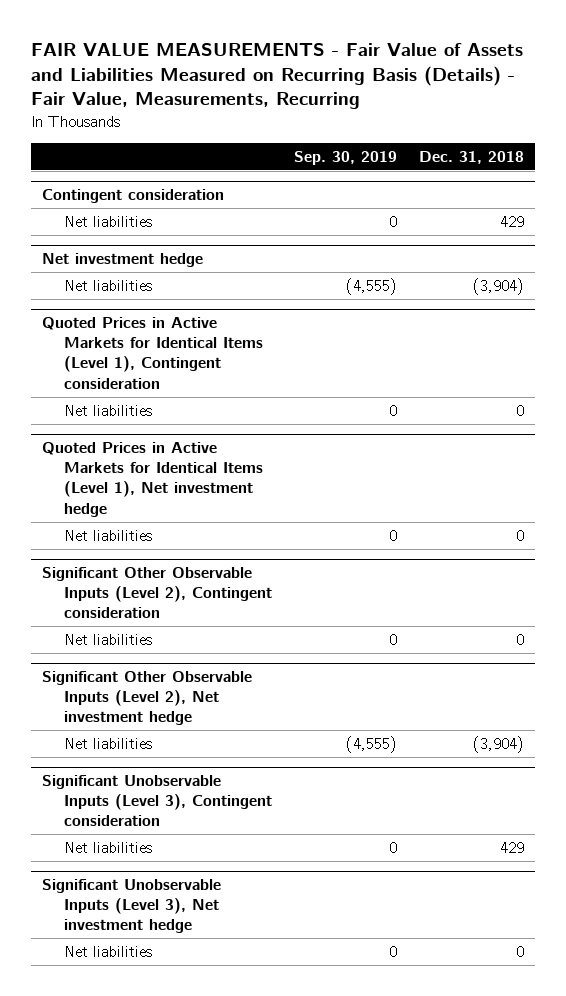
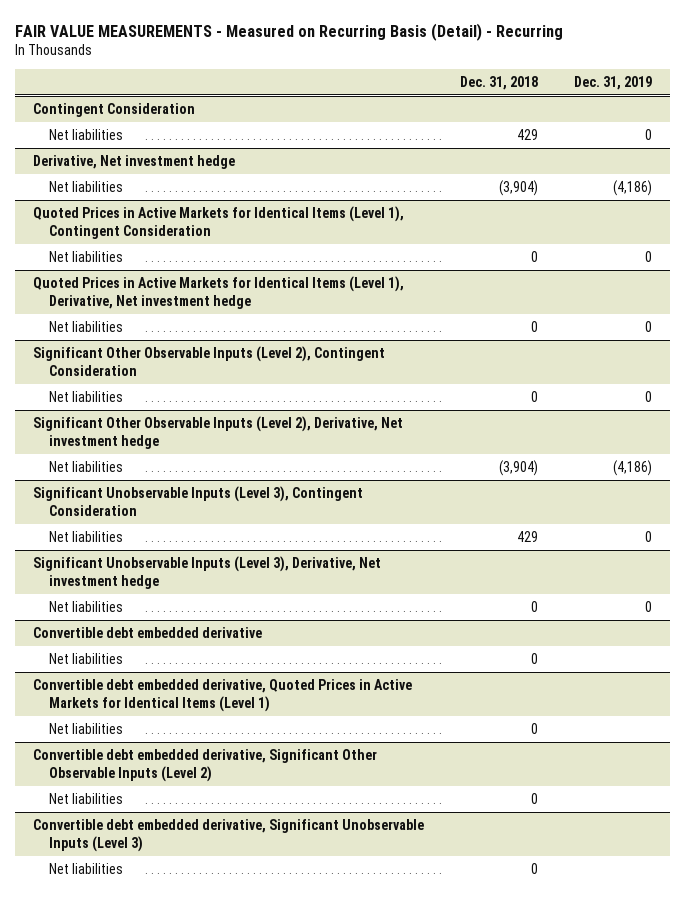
- FAIR VALUE MEASUREMENTS - Fair Value of Assets and Liabilities Measured on Recurring Basis (Details) - Fair Value, Measurements, Recurring
+ FAIR VALUE MEASUREMENTS - Measured on Recurring Basis (Detail) - Recurring
- | Sep. 30, 2019 | Dec. 31, 2018
+ | Dec. 31, 2018 | Dec. 31, 2019
- Contingent consideration
+ Contingent Consideration
- Net investment hedge
+ Derivative, Net investment hedge
- Quoted Prices in Active Markets for Identical Items (Level 1), Contingent consideration
+ Quoted Prices in Active Markets for Identical Items (Level 1), Contingent Consideration
- Quoted Prices in Active Markets for Identical Items (Level 1), Net investment hedge
+ Quoted Prices in Active Markets for Identical Items (Level 1), Derivative, Net investment hedge
- Significant Other Observable Inputs (Level 2), Contingent consideration
+ Significant Other Observable Inputs (Level 2), Contingent Consideration
- Significant Other Observable Inputs (Level 2), Net investment hedge
+ Significant Other Observable Inputs (Level 2), Derivative, Net investment hedge
- Significant Unobservable Inputs (Level 3), Contingent consideration
+ Significant Unobservable Inputs (Level 3), Contingent Consideration
- Significant Unobservable Inputs (Level 3), Net investment hedge
+ Significant Unobservable Inputs (Level 3), Derivative, Net investment hedge
+ Convertible debt embedded derivative
+ Net liabilities | 0 |
+ Convertible debt embedded derivative, Quoted Prices in Active Markets for Identical Items (Level 1)
+ Net liabilities | 0 |
+ Convertible debt embedded derivative, Significant Other Observable Inputs (Level 2)
+ Net liabilities | 0 |
+ Convertible debt embedded derivative, Significant Unobservable Inputs (Level 3)
+ Net liabilities | 0 |

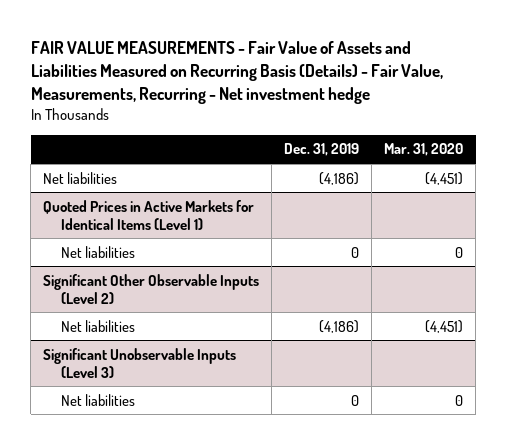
- FAIR VALUE MEASUREMENTS - Measured on Recurring Basis (Detail) - Recurring
+ FAIR VALUE MEASUREMENTS - Fair Value of Assets and Liabilities Measured on Recurring Basis (Details) - Fair Value, Measurements, Recurring - Net investment hedge
- | Dec. 31, 2018 | Dec. 31, 2019
+ | Dec. 31, 2019 | Mar. 31, 2020
- Contingent Consideration
- Net liabilities | 429 | 0
- Derivative, Net investment hedge
- Quoted Prices in Active Markets for Identical Items (Level 1), Contingent Consideration
- Net liabilities | 0 | 0
- Quoted Prices in Active Markets for Identical Items (Level 1), Derivative, Net investment hedge
- Net liabilities | 0 | 0
- Significant Other Observable Inputs (Level 2), Contingent Consideration
+ Quoted Prices in Active Markets for Identical Items (Level 1)
- Significant Other Observable Inputs (Level 2), Derivative, Net investment hedge
+ Significant Other Observable Inputs (Level 2)
- Significant Unobservable Inputs (Level 3), Contingent Consideration
- Net liabilities | 429 | 0
- Significant Unobservable Inputs (Level 3), Derivative, Net investment hedge
+ Significant Unobservable Inputs (Level 3)
- Convertible debt embedded derivative
- Net liabilities | 0 |
- Convertible debt embedded derivative, Quoted Prices in Active Markets for Identical Items (Level 1)
- Net liabilities | 0 |
- Convertible debt embedded derivative, Significant Other Observable Inputs (Level 2)
- Net liabilities | 0 |
- Convertible debt embedded derivative, Significant Unobservable Inputs (Level 3)
- Net liabilities | 0 |

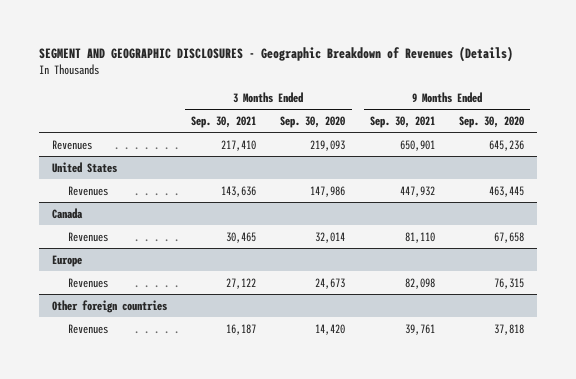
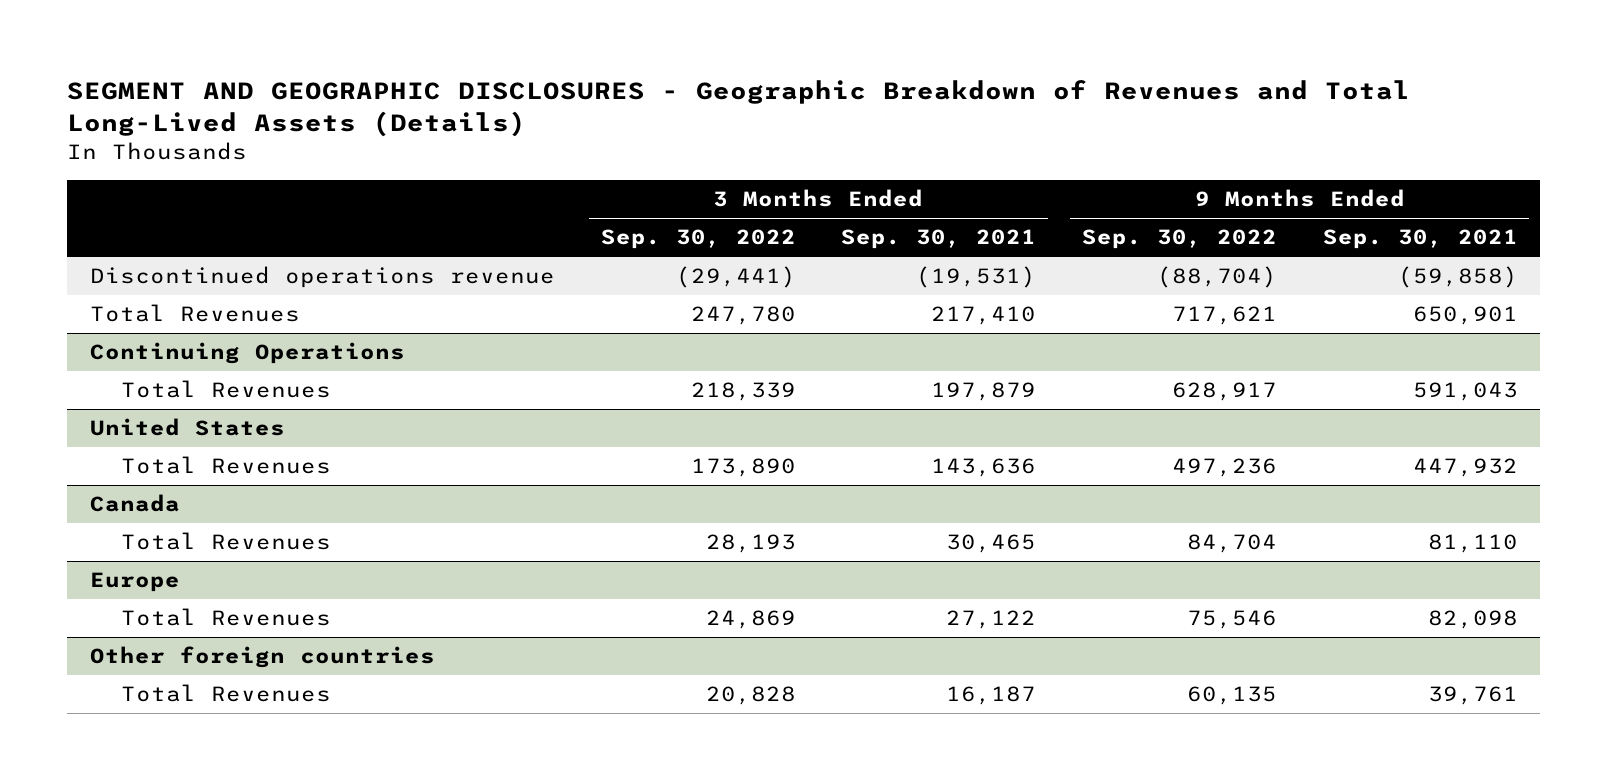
- SEGMENT AND GEOGRAPHIC DISCLOSURES - Geographic Breakdown of Revenues (Details)
+ SEGMENT AND GEOGRAPHIC DISCLOSURES - Geographic Breakdown of Revenues and Total Long-Lived Assets (Details)
- | 3 Months Ended Sep. 30, 2021 | 3 Months Ended Sep. 30, 2020 | 9 Months Ended Sep. 30, 2021 | 9 Months Ended Sep. 30, 2020
+ | 3 Months Ended Sep. 30, 2022 | 3 Months Ended Sep. 30, 2021 | 9 Months Ended Sep. 30, 2022 | 9 Months Ended Sep. 30, 2021
- Revenues | 217,410 | 219,093 | 650,901 | 645,236
+ Discontinued operations revenue | (29,441) | (19,531) | (88,704) | (59,858)
+ Total Revenues | 247,780 | 217,410 | 717,621 | 650,901
+ Continuing Operations
+ Total Revenues | 218,339 | 197,879 | 628,917 | 591,043
@ United States
- Revenues | 143,636 | 147,986 | 447,932 | 463,445
+ Total Revenues | 173,890 | 143,636 | 497,236 | 447,932
@ Canada
- Revenues | 30,465 | 32,014 | 81,110 | 67,658
+ Total Revenues | 28,193 | 30,465 | 84,704 | 81,110
@ Europe
- Revenues | 27,122 | 24,673 | 82,098 | 76,315
+ Total Revenues | 24,869 | 27,122 | 75,546 | 82,098
@ Other foreign countries
- Revenues | 16,187 | 14,420 | 39,761 | 37,818
+ Total Revenues | 20,828 | 16,187 | 60,135 | 39,761

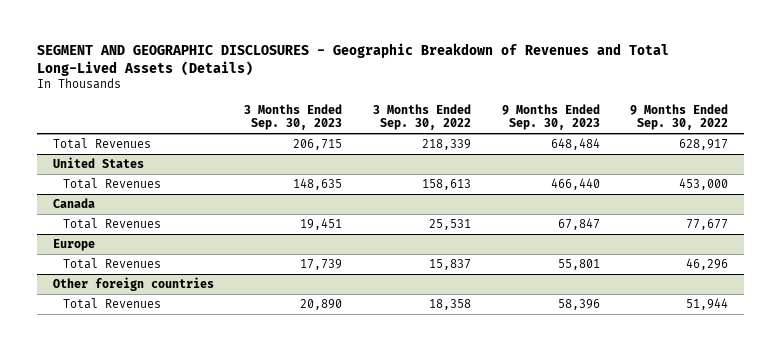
- | 3 Months Ended Sep. 30, 2022 | 3 Months Ended Sep. 30, 2021 | 9 Months Ended Sep. 30, 2022 | 9 Months Ended Sep. 30, 2021
+ | 3 Months Ended Sep. 30, 2023 | 3 Months Ended Sep. 30, 2022 | 9 Months Ended Sep. 30, 2023 | 9 Months Ended Sep. 30, 2022
- Discontinued operations revenue | (29,441) | (19,531) | (88,704) | (59,858)
- Total Revenues | 247,780 | 217,410 | 717,621 | 650,901
- Continuing Operations
@ United States
- Total Revenues | 173,890 | 143,636 | 497,236 | 447,932
+ Total Revenues | 148,635 | 158,613 | 466,440 | 453,000
@ Canada
- Total Revenues | 28,193 | 30,465 | 84,704 | 81,110
+ Total Revenues | 19,451 | 25,531 | 67,847 | 77,677
@ Europe
- Total Revenues | 24,869 | 27,122 | 75,546 | 82,098
+ Total Revenues | 17,739 | 15,837 | 55,801 | 46,296
@ Other foreign countries
- Total Revenues | 20,828 | 16,187 | 60,135 | 39,761
+ Total Revenues | 20,890 | 18,358 | 58,396 | 51,944

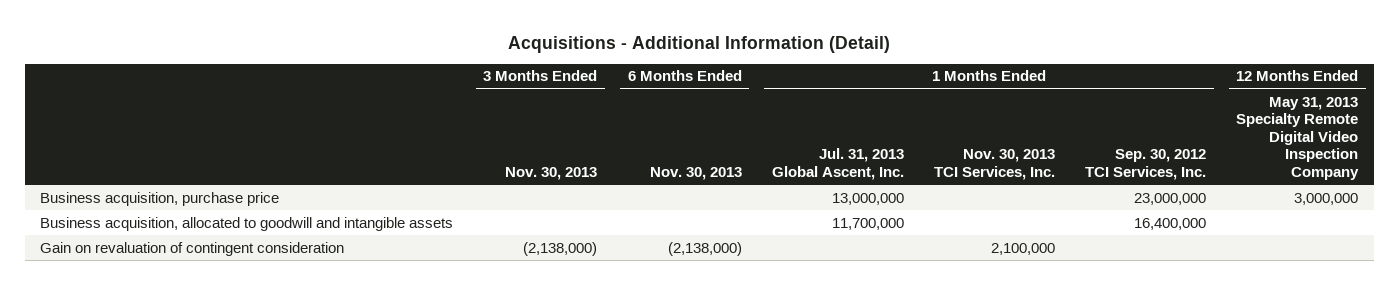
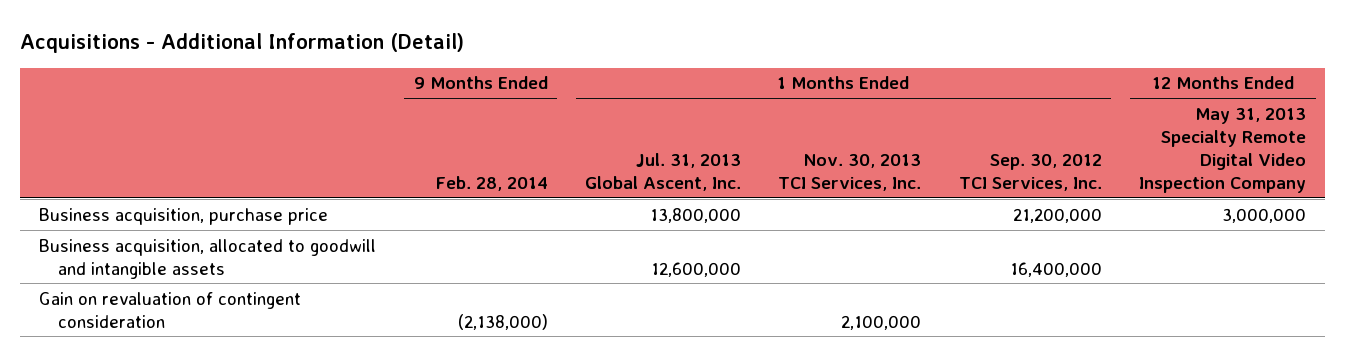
- | 3 Months Ended Nov. 30, 2013 | 6 Months Ended Nov. 30, 2013 | 1 Months Ended Jul. 31, 2013 Global Ascent, Inc. | 1 Months Ended Nov. 30, 2013 TCI Services, Inc. | 1 Months Ended Sep. 30, 2012 TCI Services, Inc. | 12 Months Ended May 31, 2013 Specialty Remote Digital Video Inspection Company
+ | 9 Months Ended Feb. 28, 2014 | 1 Months Ended Jul. 31, 2013 Global Ascent, Inc. | 1 Months Ended Nov. 30, 2013 TCI Services, Inc. | 1 Months Ended Sep. 30, 2012 TCI Services, Inc. | 12 Months Ended May 31, 2013 Specialty Remote Digital Video Inspection Company
- Business acquisition, purchase price | | | 13,000,000 | | 23,000,000 | 3,000,000
- Business acquisition, allocated to goodwill and intangible assets | | | 11,700,000 | | 16,400,000 |
+ Business acquisition, purchase price | | 13,800,000 | | 21,200,000 | 3,000,000
+ Business acquisition, allocated to goodwill and intangible assets | | 12,600,000 | | 16,400,000 |

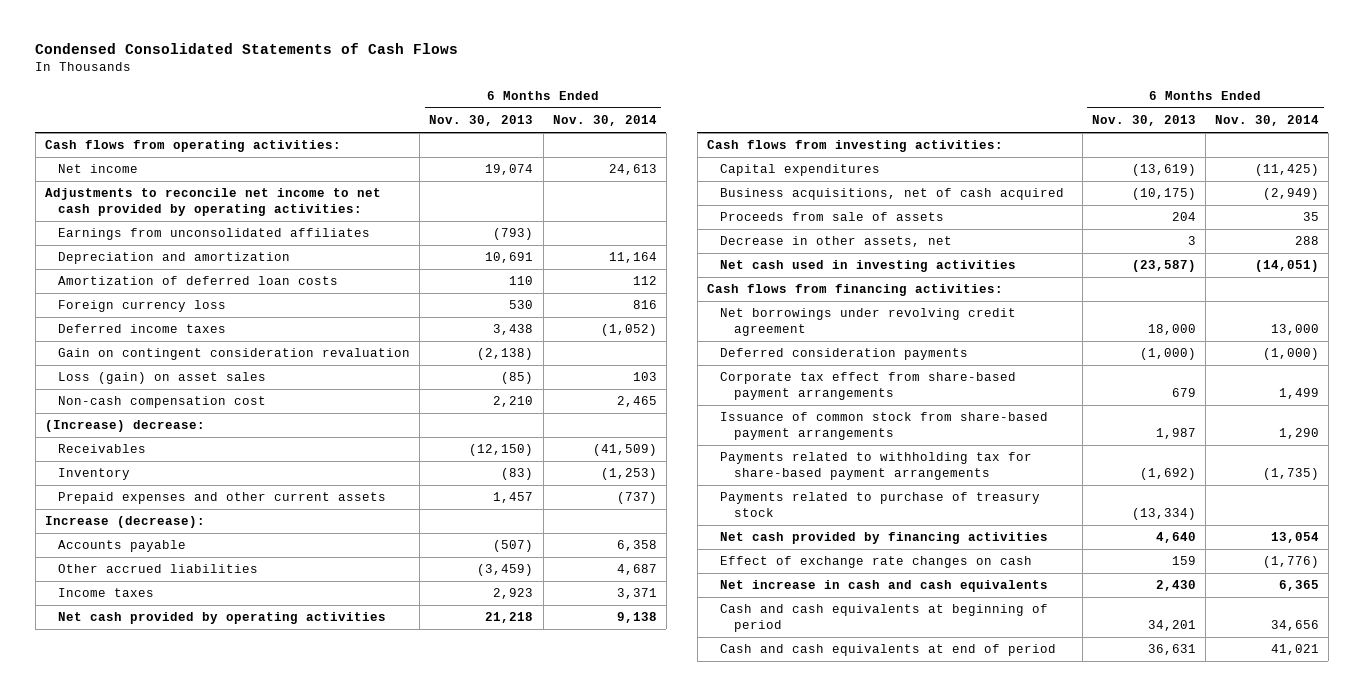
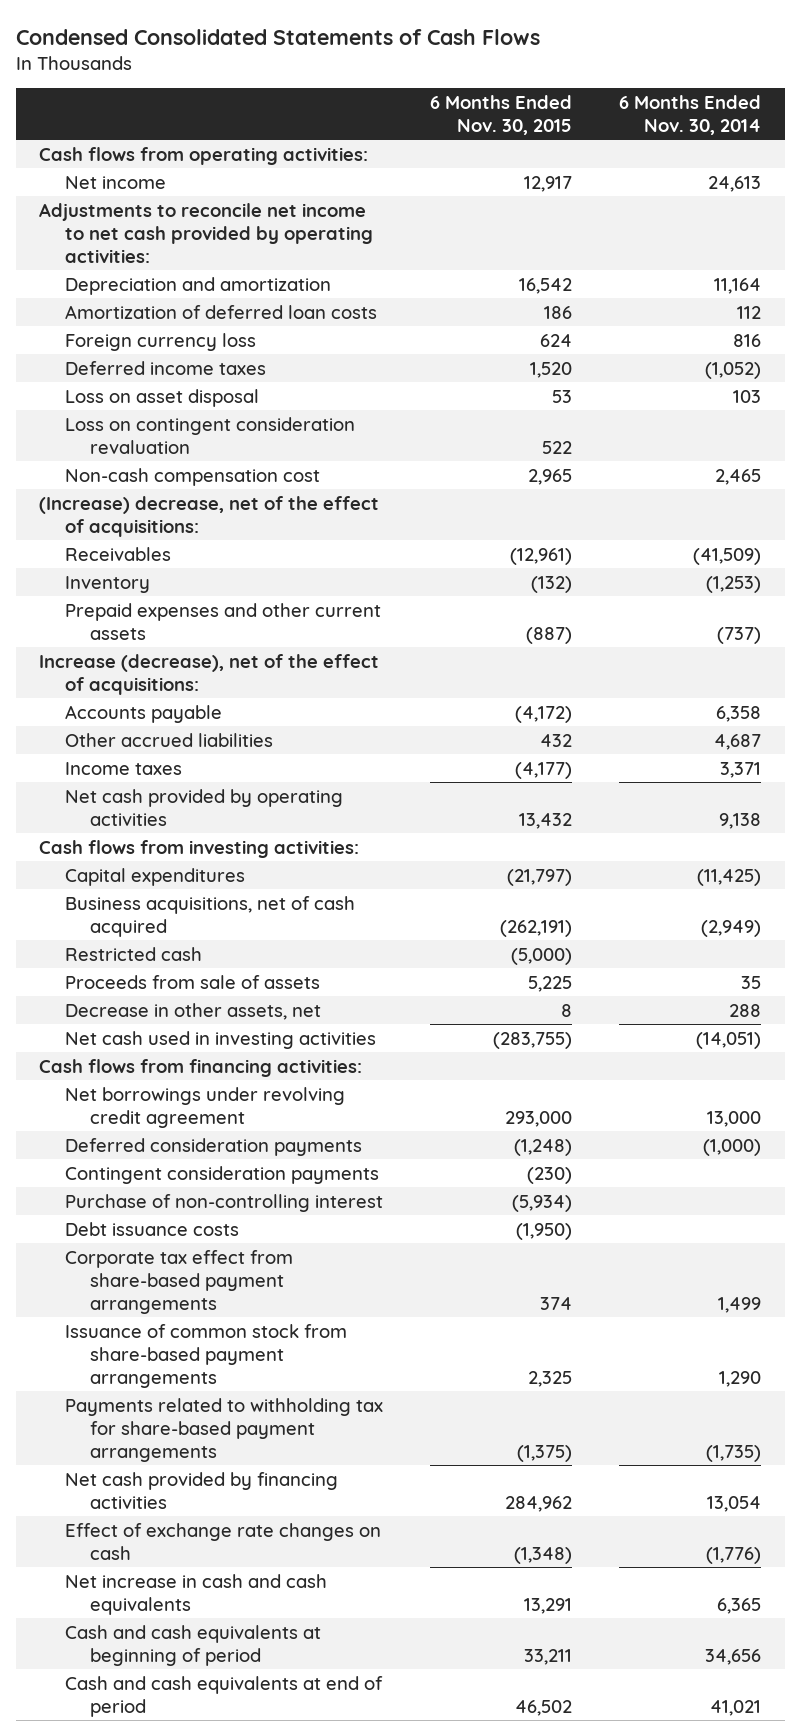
- | 6 Months Ended Nov. 30, 2013 | 6 Months Ended Nov. 30, 2014
+ | 6 Months Ended Nov. 30, 2015 | 6 Months Ended Nov. 30, 2014
- Earnings from unconsolidated affiliates | (793) |
- Gain on contingent consideration revaluation | (2,138) |
- Loss (gain) on asset sales | (85) | 103
+ Loss on asset disposal | 53 | 103
+ Loss on contingent consideration revaluation | 522 |
- (Increase) decrease:
+ (Increase) decrease, net of the effect of acquisitions:
- Increase (decrease):
+ Increase (decrease), net of the effect of acquisitions:
+ Restricted cash | (5,000) |
+ Contingent consideration payments | (230) |
+ Purchase of non-controlling interest | (5,934) |
+ Debt issuance costs | (1,950) |
- Payments related to purchase of treasury stock | (13,334) |

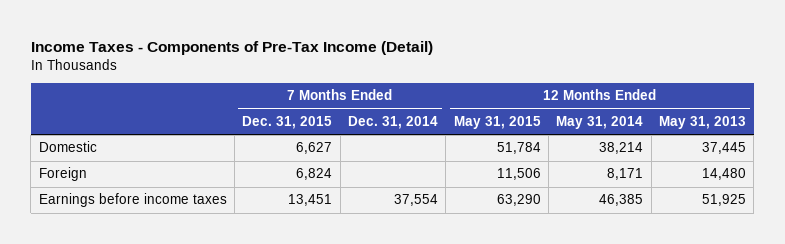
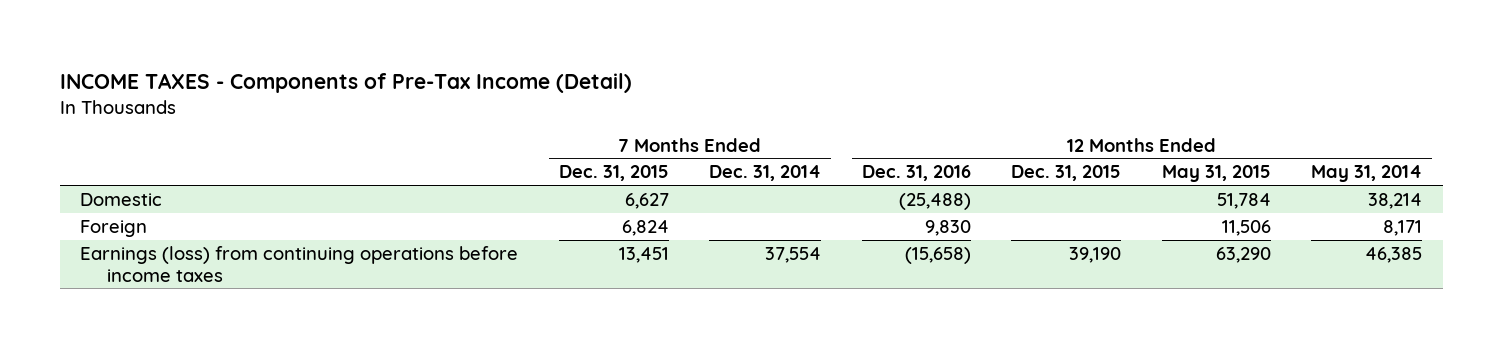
- Income Taxes - Components of Pre-Tax Income (Detail)
+ INCOME TAXES - Components of Pre-Tax Income (Detail)
- | 7 Months Ended Dec. 31, 2015 | 7 Months Ended Dec. 31, 2014 | 12 Months Ended May 31, 2015 | 12 Months Ended May 31, 2014 | 12 Months Ended May 31, 2013
+ | 7 Months Ended Dec. 31, 2015 | 7 Months Ended Dec. 31, 2014 | 12 Months Ended Dec. 31, 2016 | 12 Months Ended Dec. 31, 2015 | 12 Months Ended May 31, 2015 | 12 Months Ended May 31, 2014
- Earnings before income taxes | 13,451 | 37,554 | 63,290 | 46,385 | 51,925
+ Earnings (loss) from continuing operations before income taxes | 13,451 | 37,554 | (15,658) | 39,190 | 63,290 | 46,385

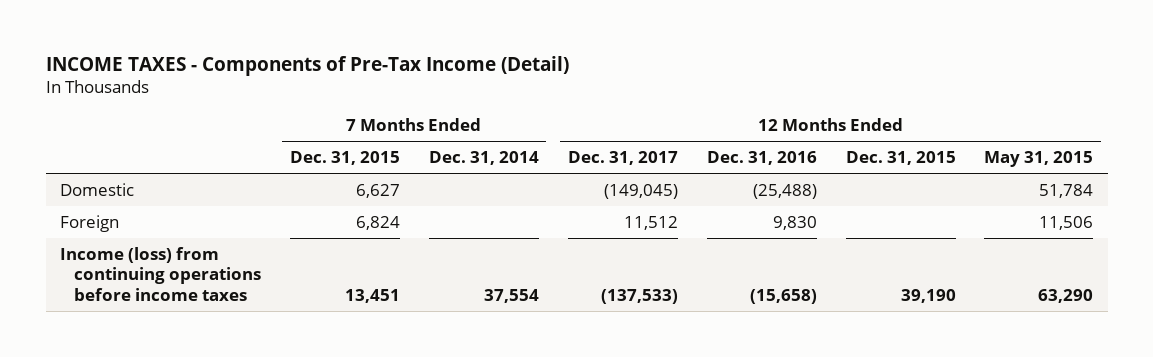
- | 7 Months Ended Dec. 31, 2015 | 7 Months Ended Dec. 31, 2014 | 12 Months Ended Dec. 31, 2016 | 12 Months Ended Dec. 31, 2015 | 12 Months Ended May 31, 2015 | 12 Months Ended May 31, 2014
+ | 7 Months Ended Dec. 31, 2015 | 7 Months Ended Dec. 31, 2014 | 12 Months Ended Dec. 31, 2017 | 12 Months Ended Dec. 31, 2016 | 12 Months Ended Dec. 31, 2015 | 12 Months Ended May 31, 2015
- Earnings (loss) from continuing operations before income taxes | 13,451 | 37,554 | (15,658) | 39,190 | 63,290 | 46,385
+ Income (loss) from continuing operations before income taxes | 13,451 | 37,554 | (137,533) | (15,658) | 39,190 | 63,290

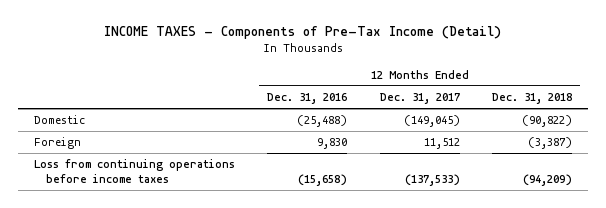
- | 7 Months Ended Dec. 31, 2015 | 7 Months Ended Dec. 31, 2014 | 12 Months Ended Dec. 31, 2017 | 12 Months Ended Dec. 31, 2016 | 12 Months Ended Dec. 31, 2015 | 12 Months Ended May 31, 2015
+ | 12 Months Ended Dec. 31, 2016 | 12 Months Ended Dec. 31, 2017 | 12 Months Ended Dec. 31, 2018
- Income (loss) from continuing operations before income taxes | 13,451 | 37,554 | (137,533) | (15,658) | 39,190 | 63,290
+ Loss from continuing operations before income taxes | (15,658) | (137,533) | (94,209)

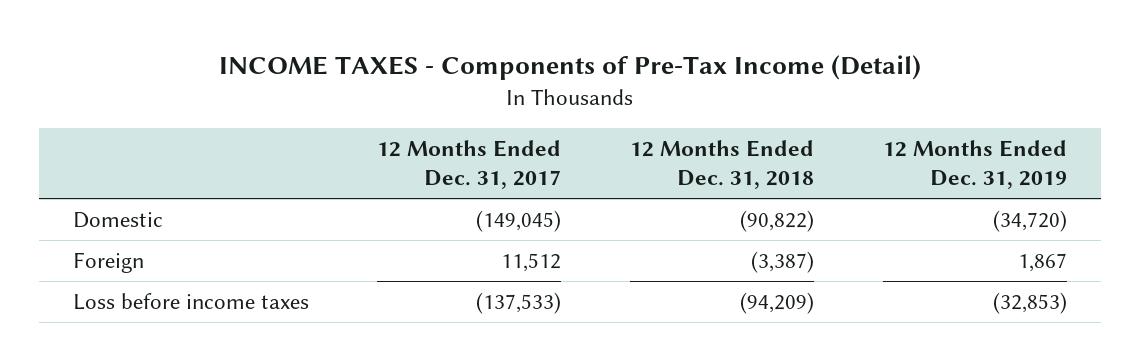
- | 12 Months Ended Dec. 31, 2016 | 12 Months Ended Dec. 31, 2017 | 12 Months Ended Dec. 31, 2018
+ | 12 Months Ended Dec. 31, 2017 | 12 Months Ended Dec. 31, 2018 | 12 Months Ended Dec. 31, 2019
- Loss from continuing operations before income taxes | (15,658) | (137,533) | (94,209)
+ Loss before income taxes | (137,533) | (94,209) | (32,853)

